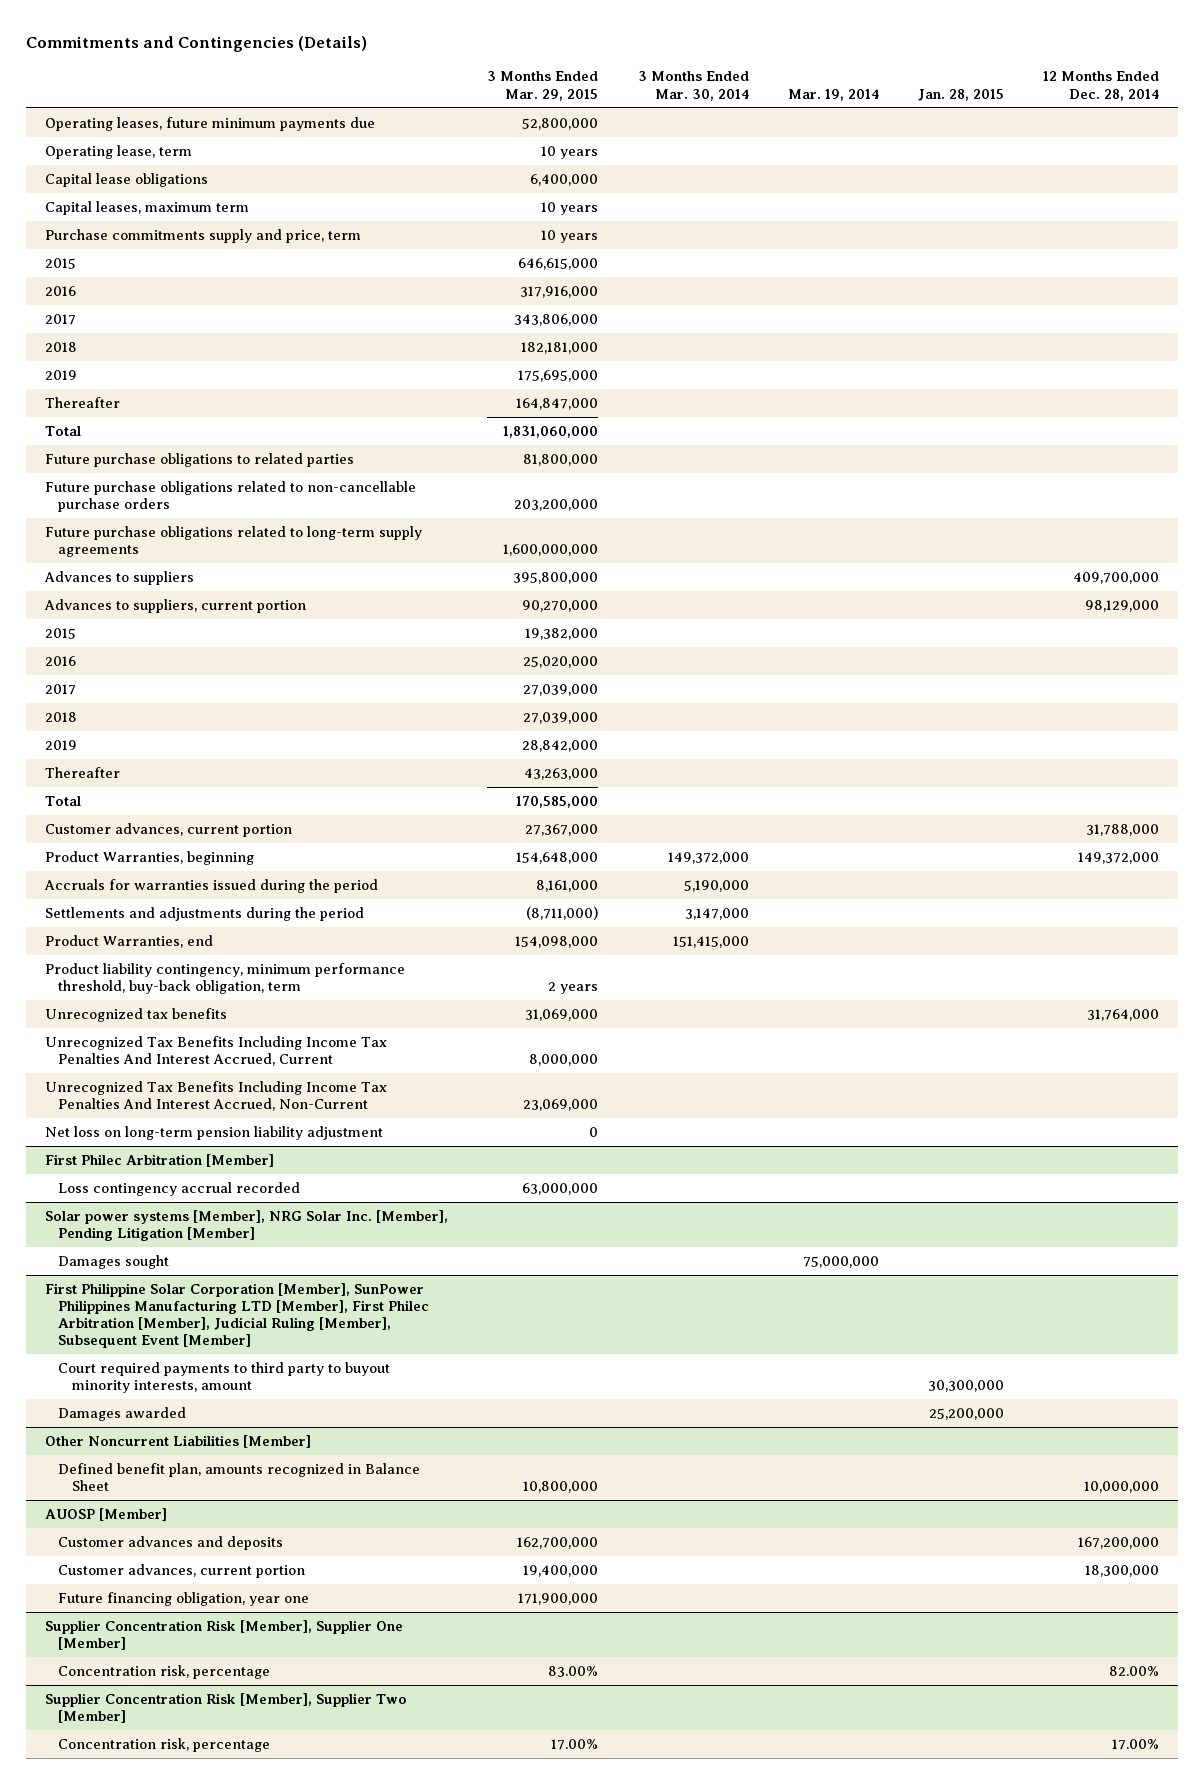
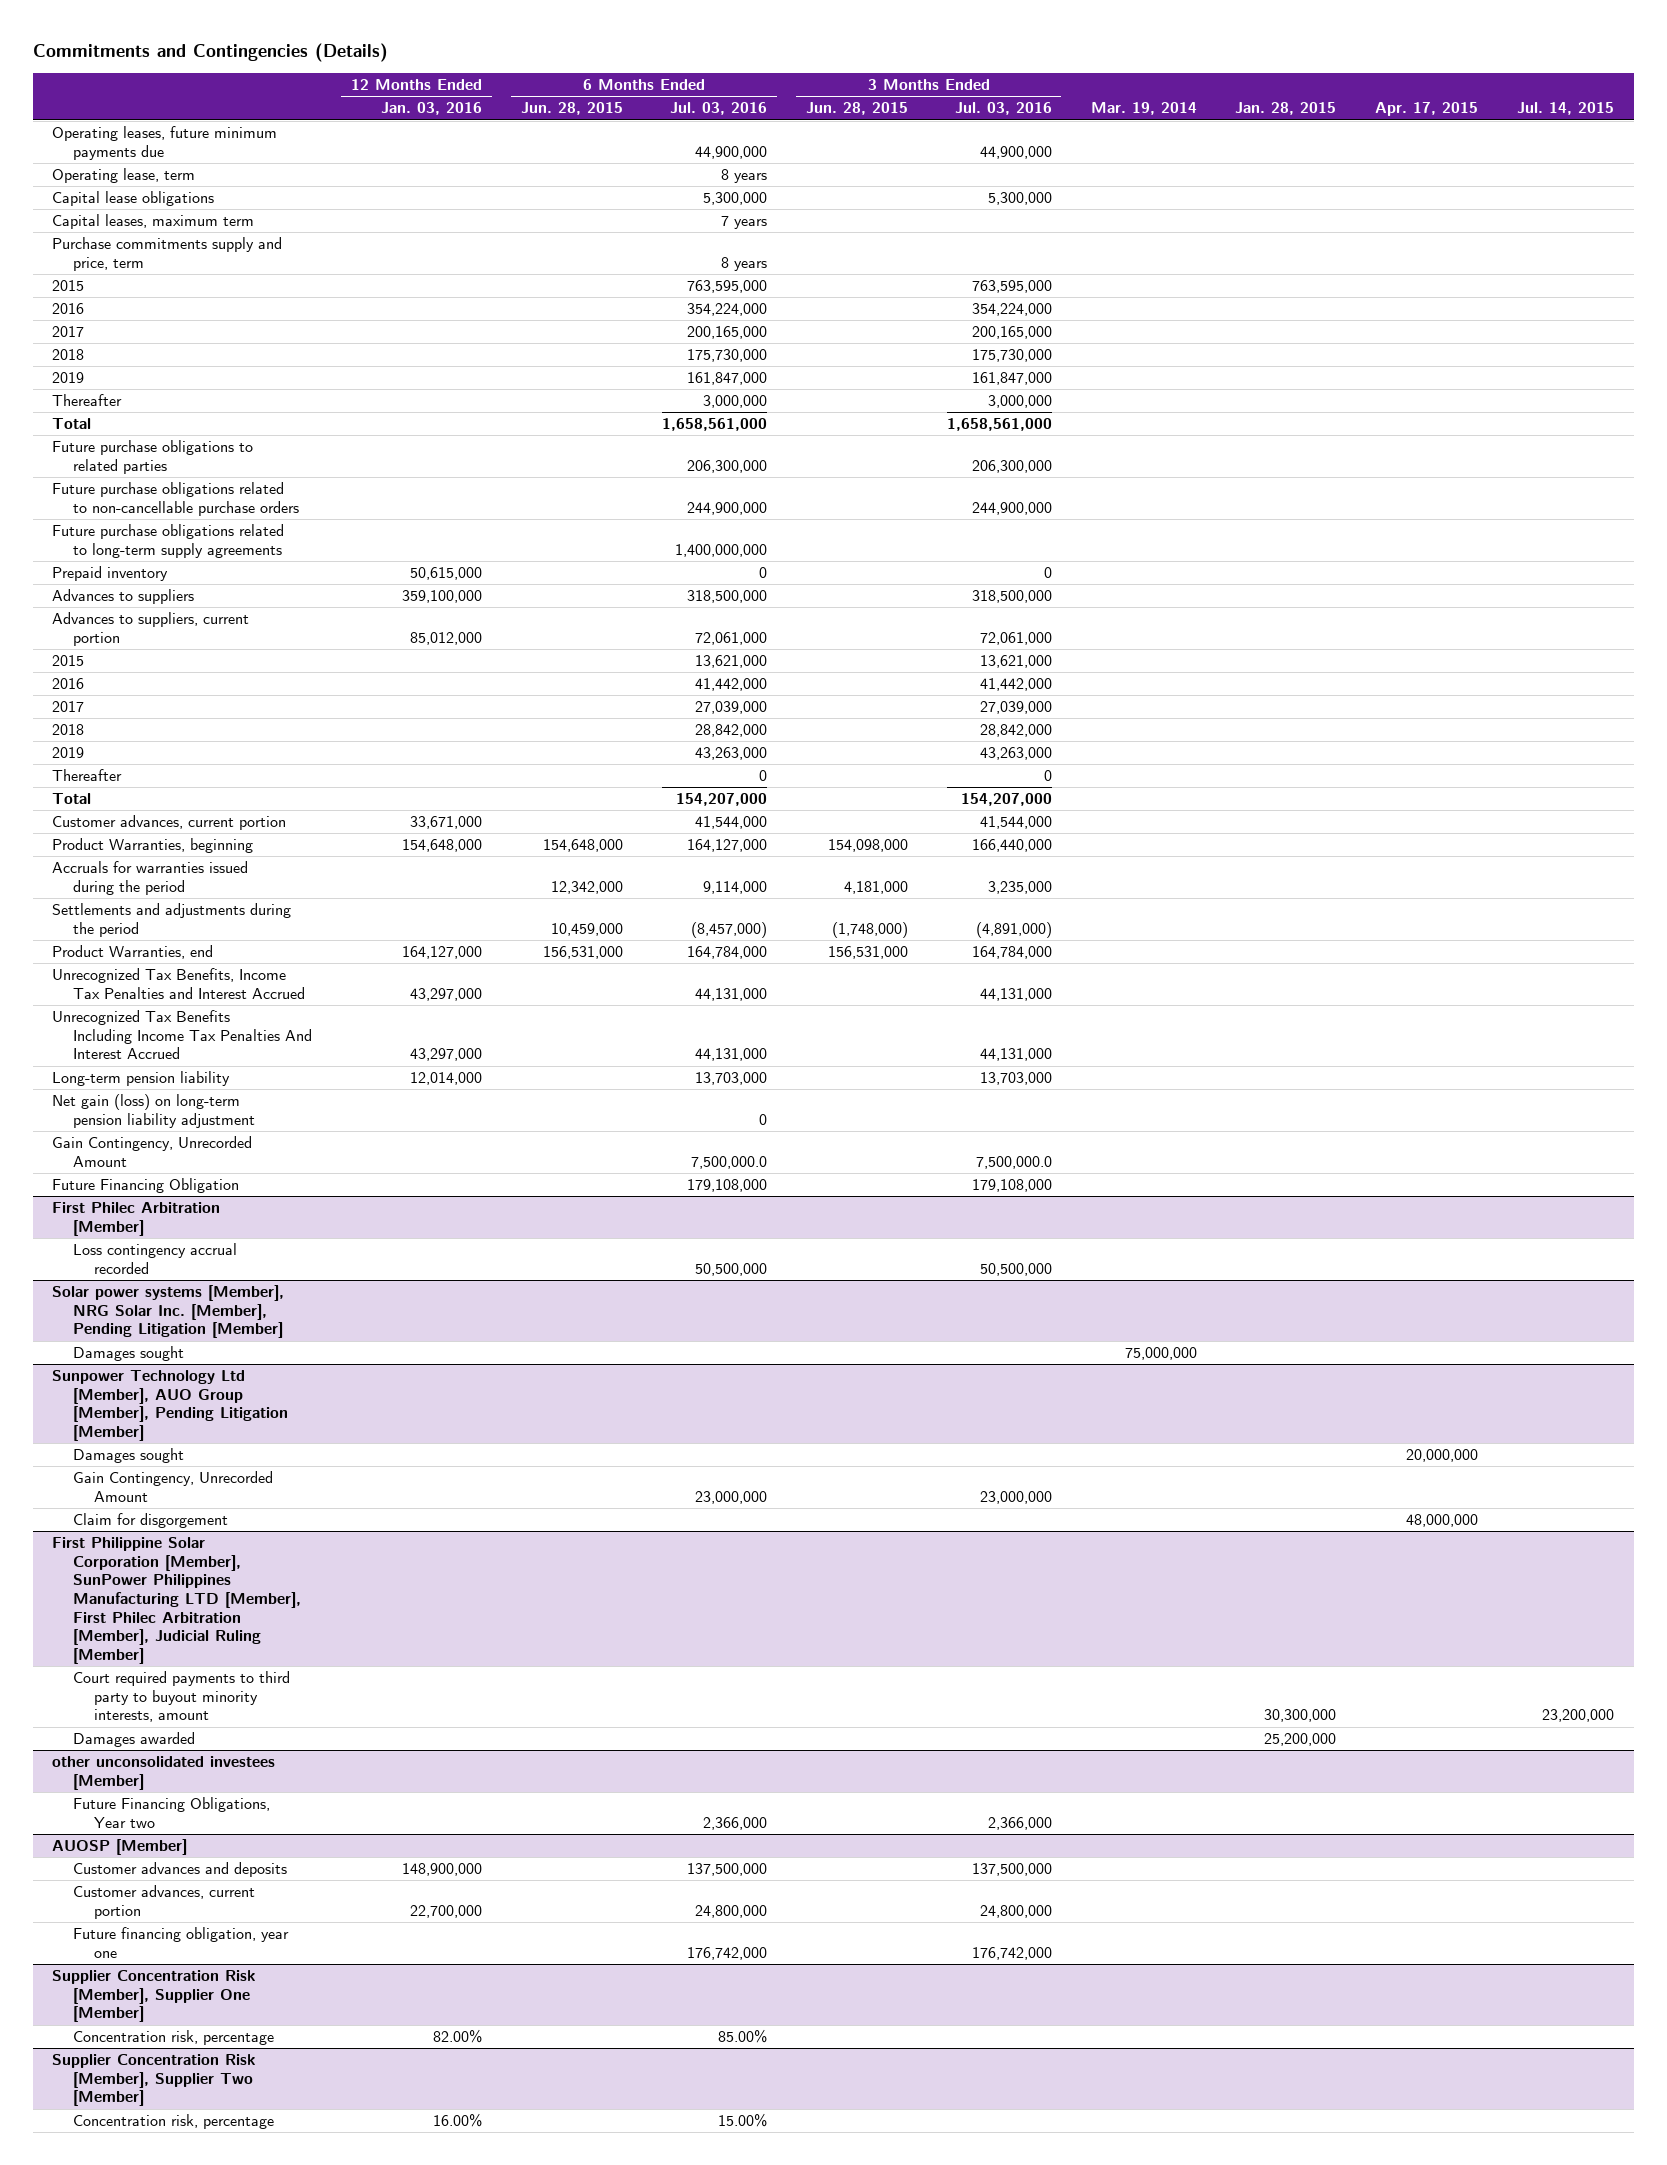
- | 3 Months Ended Mar. 29, 2015 | 3 Months Ended Mar. 30, 2014 | Mar. 19, 2014 | Jan. 28, 2015 | 12 Months Ended Dec. 28, 2014
+ | 12 Months Ended Jan. 03, 2016 | 6 Months Ended Jun. 28, 2015 | 6 Months Ended Jul. 03, 2016 | 3 Months Ended Jun. 28, 2015 | 3 Months Ended Jul. 03, 2016 | Mar. 19, 2014 | Jan. 28, 2015 | Apr. 17, 2015 | Jul. 14, 2015
+ Prepaid inventory | 50,615,000 | | 0 | | 0 | | | |
- Product liability contingency, minimum performance threshold, buy-back obligation, term | 2 years | | | |
- Unrecognized tax benefits | 31,069,000 | | | | 31,764,000
- Unrecognized Tax Benefits Including Income Tax Penalties And Interest Accrued, Current | 8,000,000 | | | |
- Unrecognized Tax Benefits Including Income Tax Penalties And Interest Accrued, Non-Current | 23,069,000 | | | |
- Net loss on long-term pension liability adjustment | 0 | | | |
+ Unrecognized Tax Benefits, Income Tax Penalties and Interest Accrued | 43,297,000 | | 44,131,000 | | 44,131,000 | | | |
+ Unrecognized Tax Benefits Including Income Tax Penalties And Interest Accrued | 43,297,000 | | 44,131,000 | | 44,131,000 | | | |
+ Long-term pension liability | 12,014,000 | | 13,703,000 | | 13,703,000 | | | |
+ Net gain (loss) on long-term pension liability adjustment | | | 0 | | | | | |
+ Gain Contingency, Unrecorded Amount | | | 7,500,000.0 | | 7,500,000.0 | | | |
+ Future Financing Obligation | | | 179,108,000 | | 179,108,000 | | | |
- First Philippine Solar Corporation [Member], SunPower Philippines Manufacturing LTD [Member], First Philec Arbitration [Member], Judicial Ruling [Member], Subsequent Event [Member]
+ Sunpower Technology Ltd [Member], AUO Group [Member], Pending Litigation [Member]
+ Damages sought | | | | | | | | 20,000,000 |
+ Gain Contingency, Unrecorded Amount | | | 23,000,000 | | 23,000,000 | | | |
+ Claim for disgorgement | | | | | | | | 48,000,000 |
+ First Philippine Solar Corporation [Member], SunPower Philippines Manufacturing LTD [Member], First Philec Arbitration [Member], Judicial Ruling [Member]
- Other Noncurrent Liabilities [Member]
- Defined benefit plan, amounts recognized in Balance Sheet | 10,800,000 | | | | 10,000,000
+ other unconsolidated investees [Member]
+ Future Financing Obligations, Year two | | | 2,366,000 | | 2,366,000 | | | |

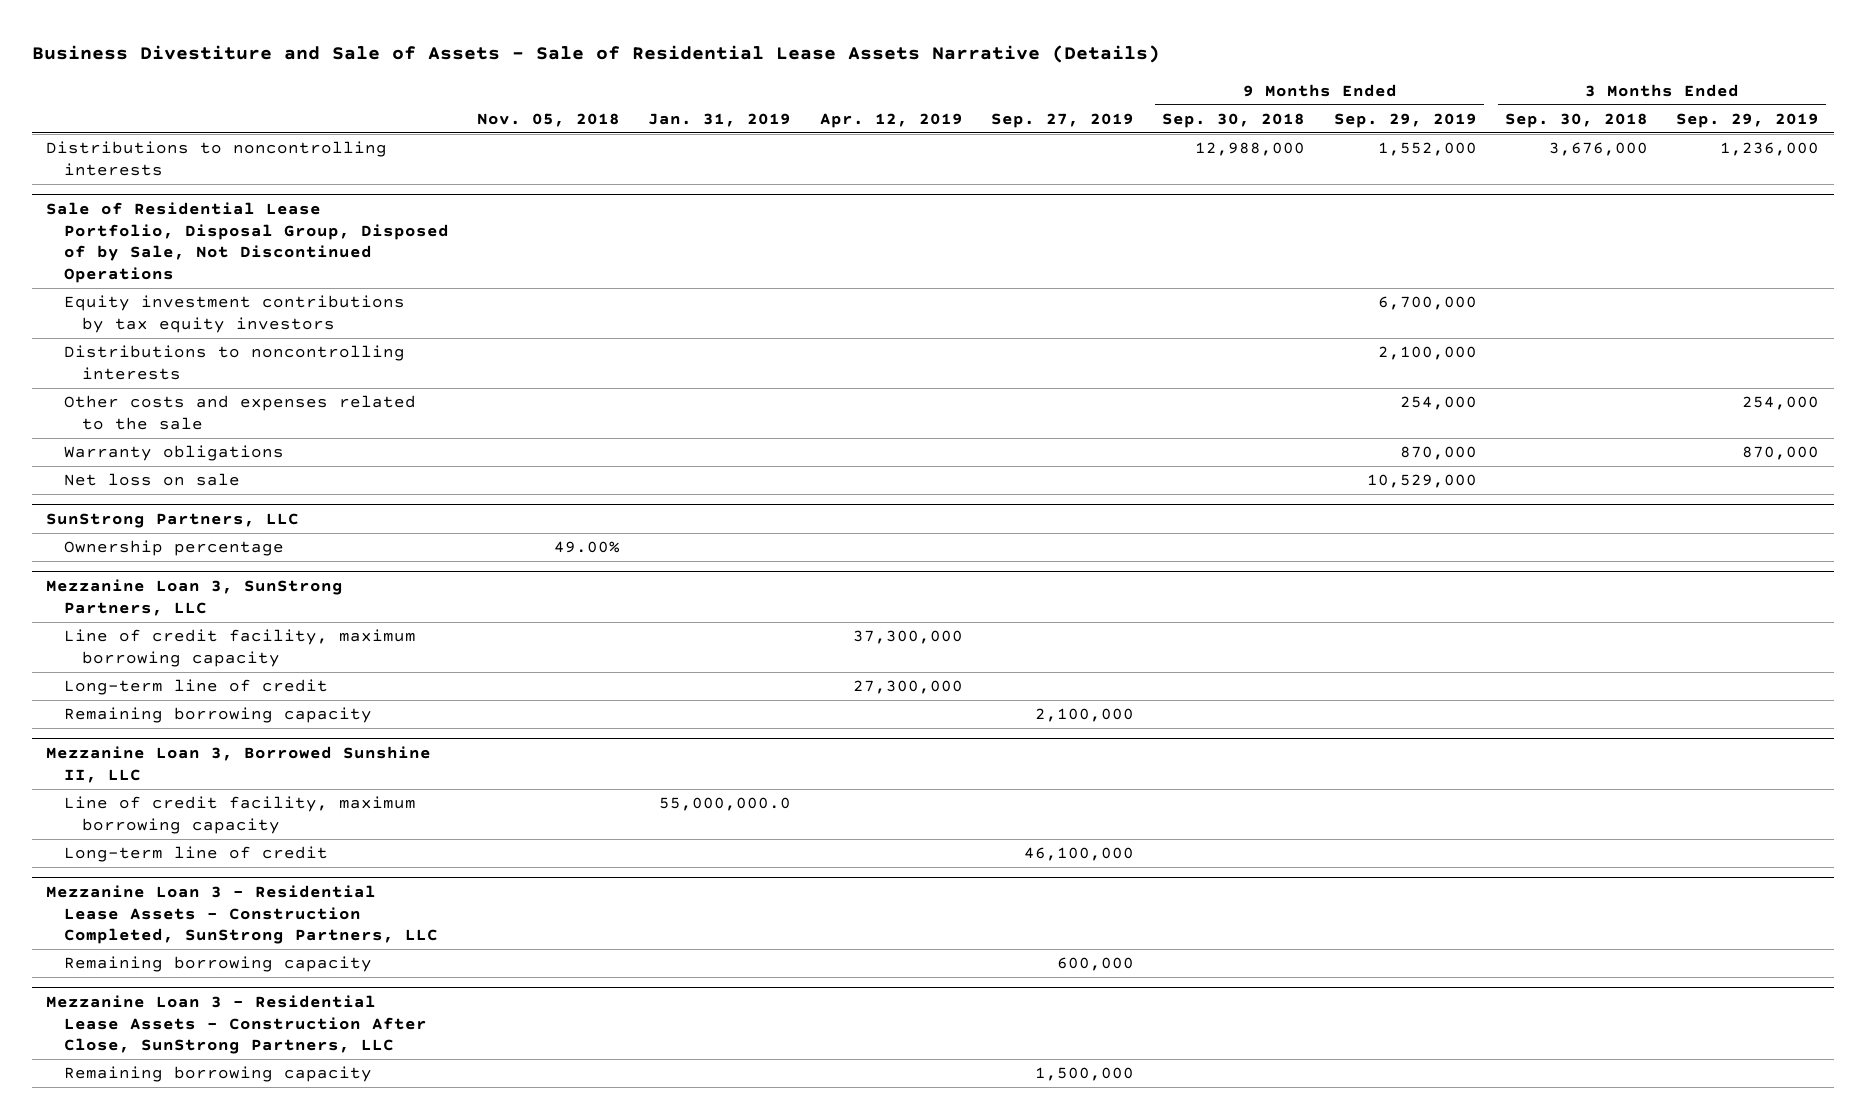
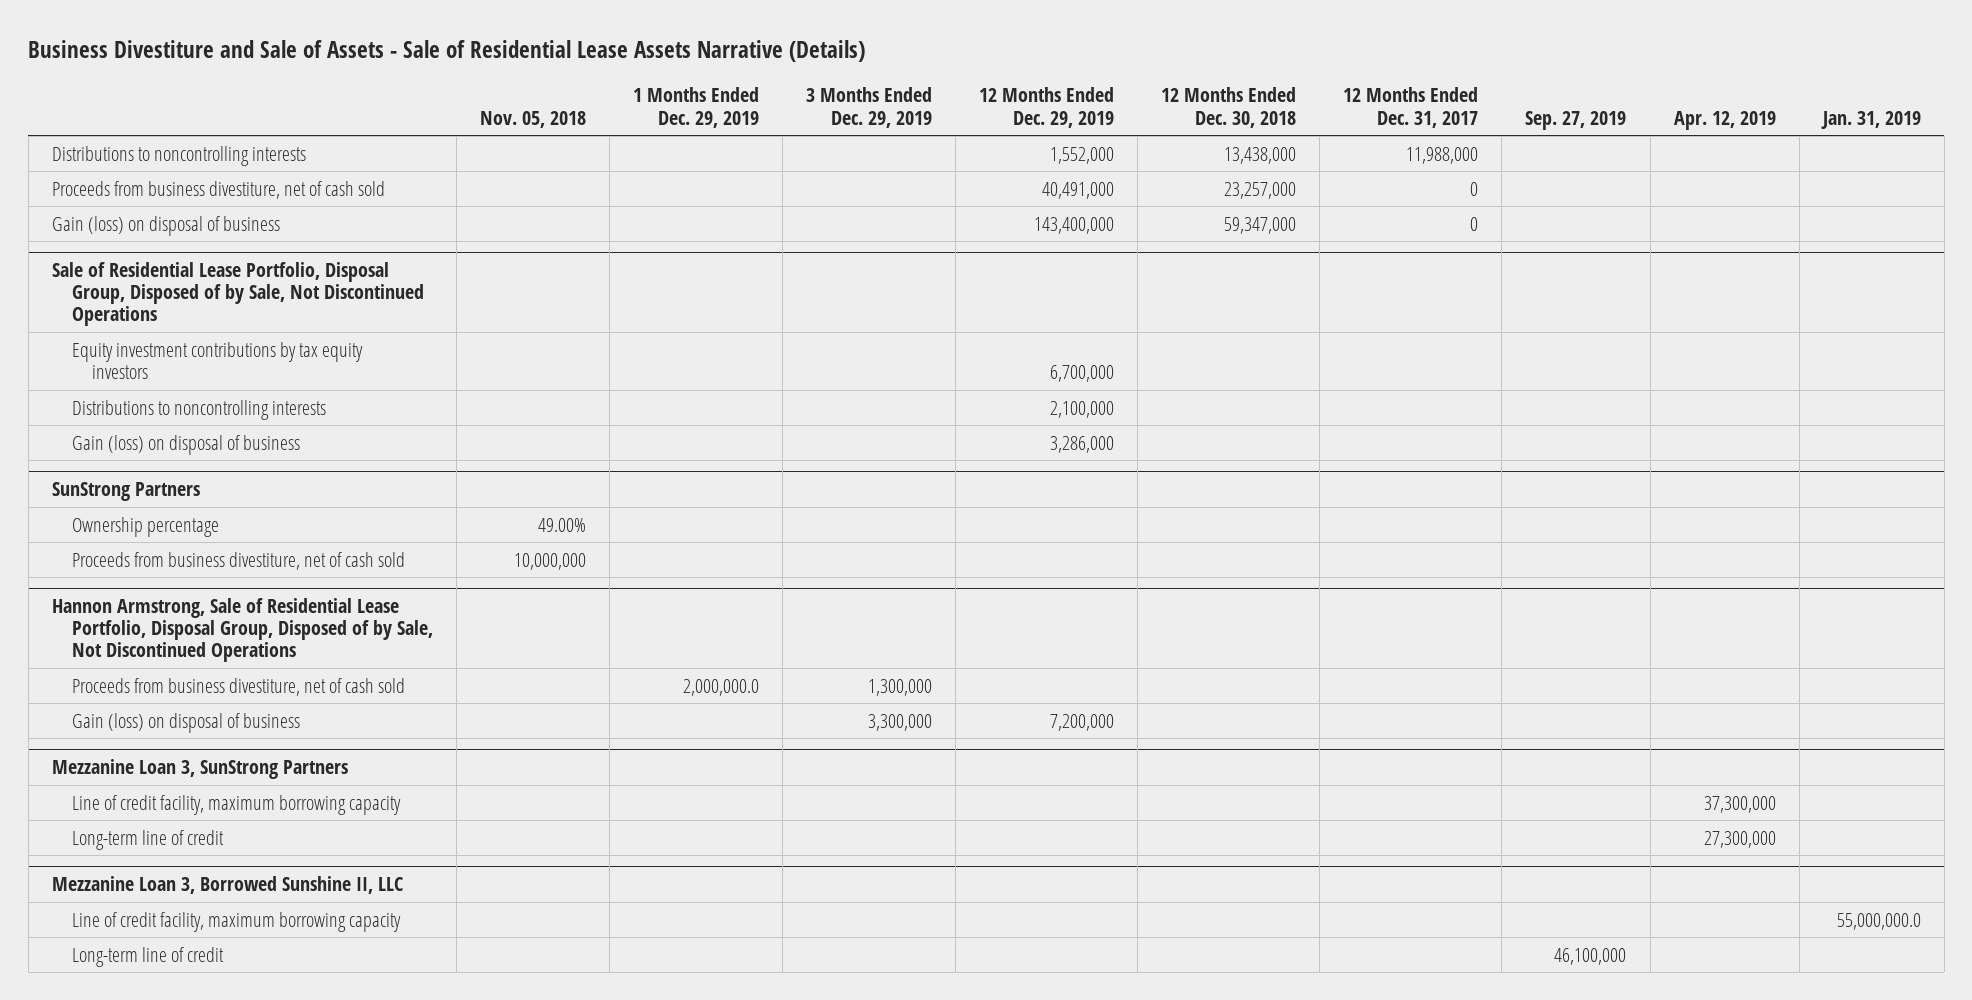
- | Nov. 05, 2018 | Jan. 31, 2019 | Apr. 12, 2019 | Sep. 27, 2019 | 9 Months Ended Sep. 30, 2018 | 9 Months Ended Sep. 29, 2019 | 3 Months Ended Sep. 30, 2018 | 3 Months Ended Sep. 29, 2019
+ | Nov. 05, 2018 | 1 Months Ended Dec. 29, 2019 | 3 Months Ended Dec. 29, 2019 | 12 Months Ended Dec. 29, 2019 | 12 Months Ended Dec. 30, 2018 | 12 Months Ended Dec. 31, 2017 | Sep. 27, 2019 | Apr. 12, 2019 | Jan. 31, 2019
+ Proceeds from business divestiture, net of cash sold | | | | 40,491,000 | 23,257,000 | 0 | | |
+ Gain (loss) on disposal of business | | | | 143,400,000 | 59,347,000 | 0 | | |
@ Sale of Residential Lease Portfolio, Disposal Group, Disposed of by Sale, Not Discontinued Operations
- Other costs and expenses related to the sale | | | | | | 254,000 | | 254,000
- Warranty obligations | | | | | | 870,000 | | 870,000
- Net loss on sale | | | | | | 10,529,000 | |
- SunStrong Partners, LLC
@ Sale of Residential Lease Portfolio, Disposal Group, Disposed of by Sale, Not Discontinued Operations
+ Gain (loss) on disposal of business | | | | 3,286,000 | | | | |
+ SunStrong Partners
- Mezzanine Loan 3, SunStrong Partners, LLC
+ Proceeds from business divestiture, net of cash sold | 10,000,000 | | | | | | | |
+ Hannon Armstrong, Sale of Residential Lease Portfolio, Disposal Group, Disposed of by Sale, Not Discontinued Operations
+ Proceeds from business divestiture, net of cash sold | | 2,000,000.0 | 1,300,000 | | | | | |
+ Gain (loss) on disposal of business | | | 3,300,000 | 7,200,000 | | | | |
+ Mezzanine Loan 3, SunStrong Partners
- Remaining borrowing capacity | | | | 2,100,000 | | | |
- Mezzanine Loan 3 - Residential Lease Assets - Construction Completed, SunStrong Partners, LLC
- Remaining borrowing capacity | | | | 600,000 | | | |
- Mezzanine Loan 3 - Residential Lease Assets - Construction After Close, SunStrong Partners, LLC
- Remaining borrowing capacity | | | | 1,500,000 | | | |

